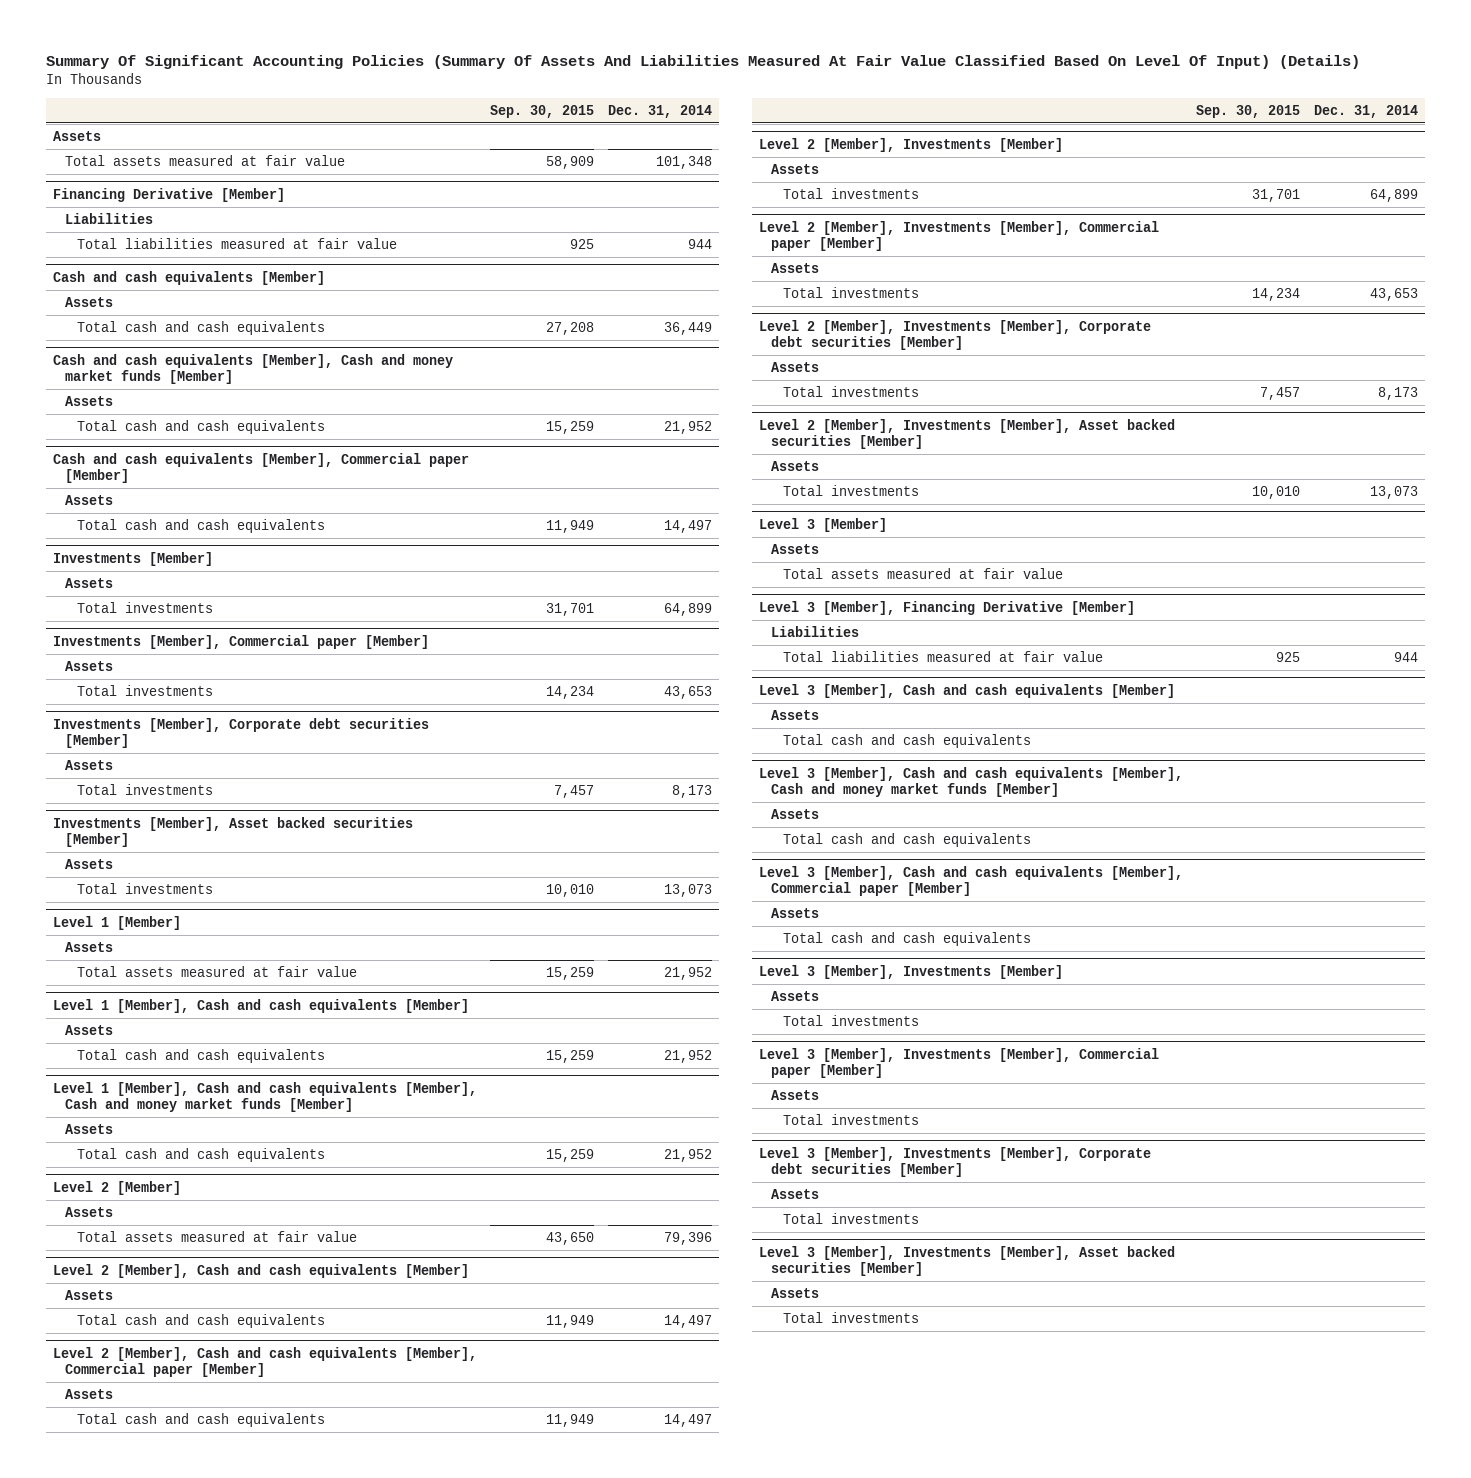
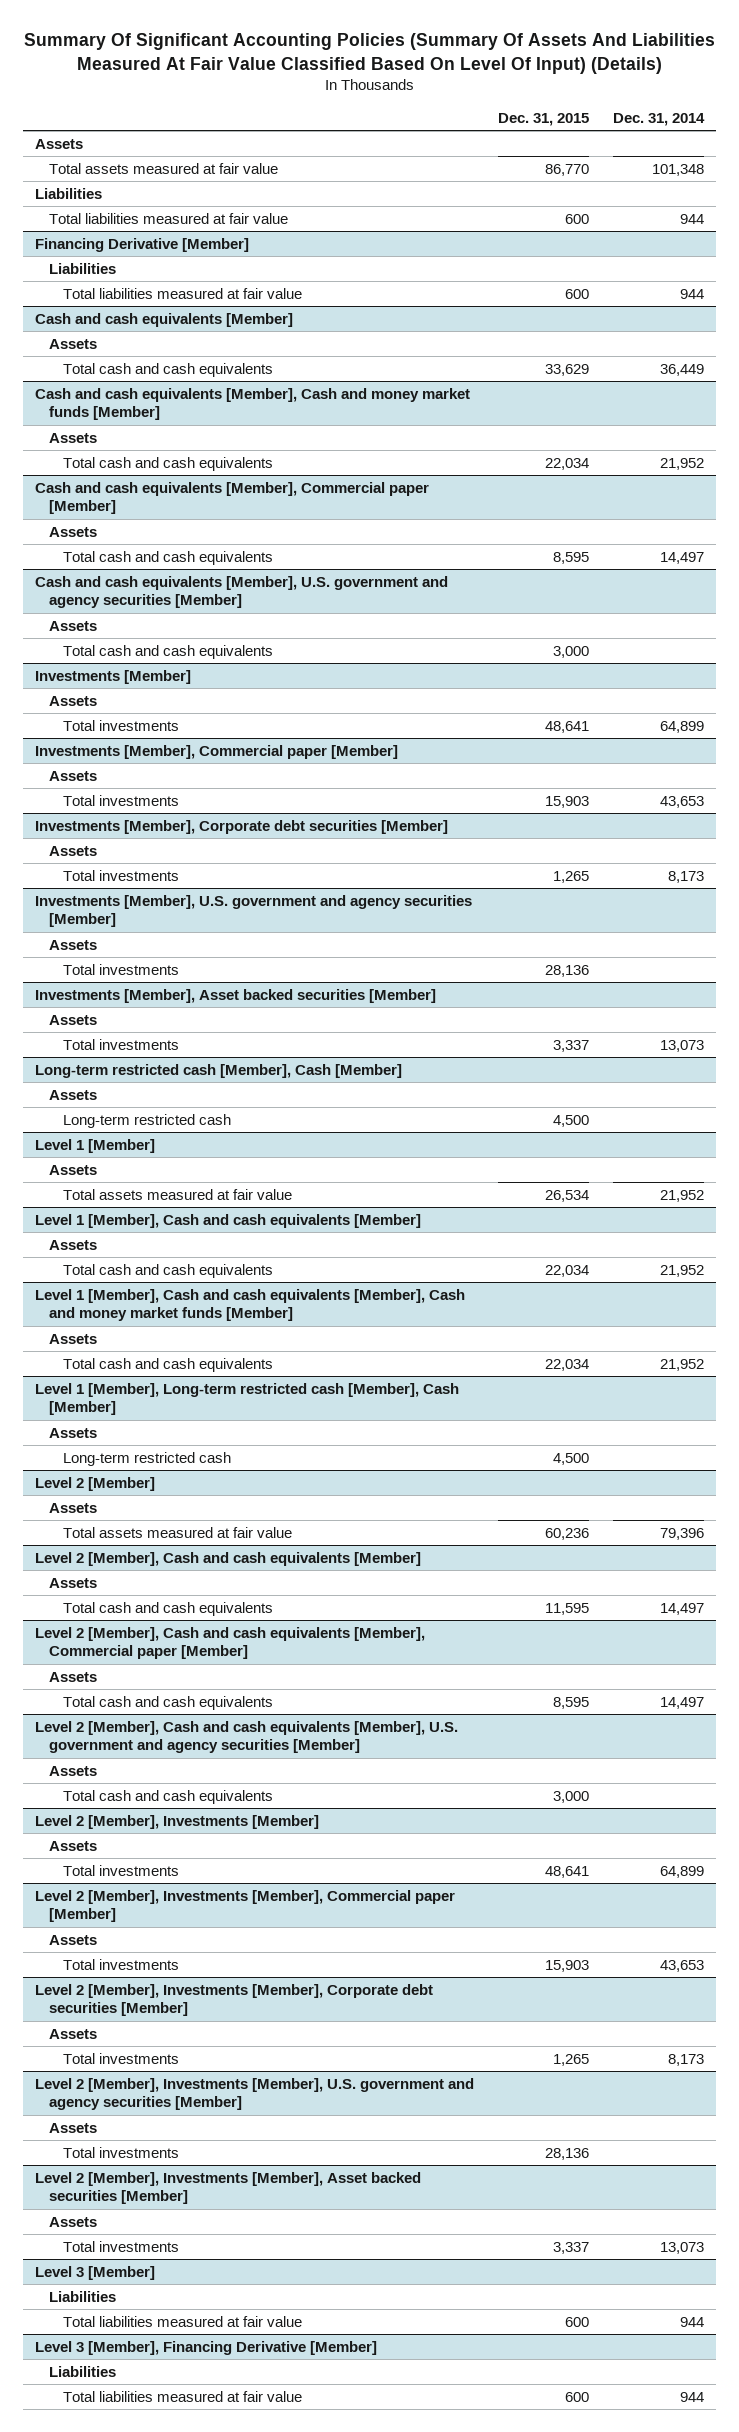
- | Sep. 30, 2015 | Dec. 31, 2014
+ | Dec. 31, 2015 | Dec. 31, 2014
+ Liabilities
+ Total liabilities measured at fair value | 600 | 944
+ Cash and cash equivalents [Member], U.S. government and agency securities [Member]
+ Assets
+ Total cash and cash equivalents | 3,000 |
+ Investments [Member], U.S. government and agency securities [Member]
+ Assets
+ Total investments | 28,136 |
+ Long-term restricted cash [Member], Cash [Member]
+ Assets
+ Long-term restricted cash | 4,500 |
+ Level 1 [Member], Long-term restricted cash [Member], Cash [Member]
+ Assets
+ Long-term restricted cash | 4,500 |
+ Level 2 [Member], Cash and cash equivalents [Member], U.S. government and agency securities [Member]
+ Assets
+ Total cash and cash equivalents | 3,000 |
+ Level 2 [Member], Investments [Member], U.S. government and agency securities [Member]
+ Assets
+ Total investments | 28,136 |
@ Level 3 [Member]
- Assets
- Total assets measured at fair value
+ Liabilities
+ Total liabilities measured at fair value | 600 | 944
- Level 3 [Member], Cash and cash equivalents [Member]
- Assets
- Total cash and cash equivalents
- Level 3 [Member], Cash and cash equivalents [Member], Cash and money market funds [Member]
- Assets
- Total cash and cash equivalents
- Level 3 [Member], Cash and cash equivalents [Member], Commercial paper [Member]
- Assets
- Total cash and cash equivalents
- Level 3 [Member], Investments [Member]
- Assets
- Total investments
- Level 3 [Member], Investments [Member], Commercial paper [Member]
- Assets
- Total investments
- Level 3 [Member], Investments [Member], Corporate debt securities [Member]
- Assets
- Total investments
- Level 3 [Member], Investments [Member], Asset backed securities [Member]
- Assets
- Total investments

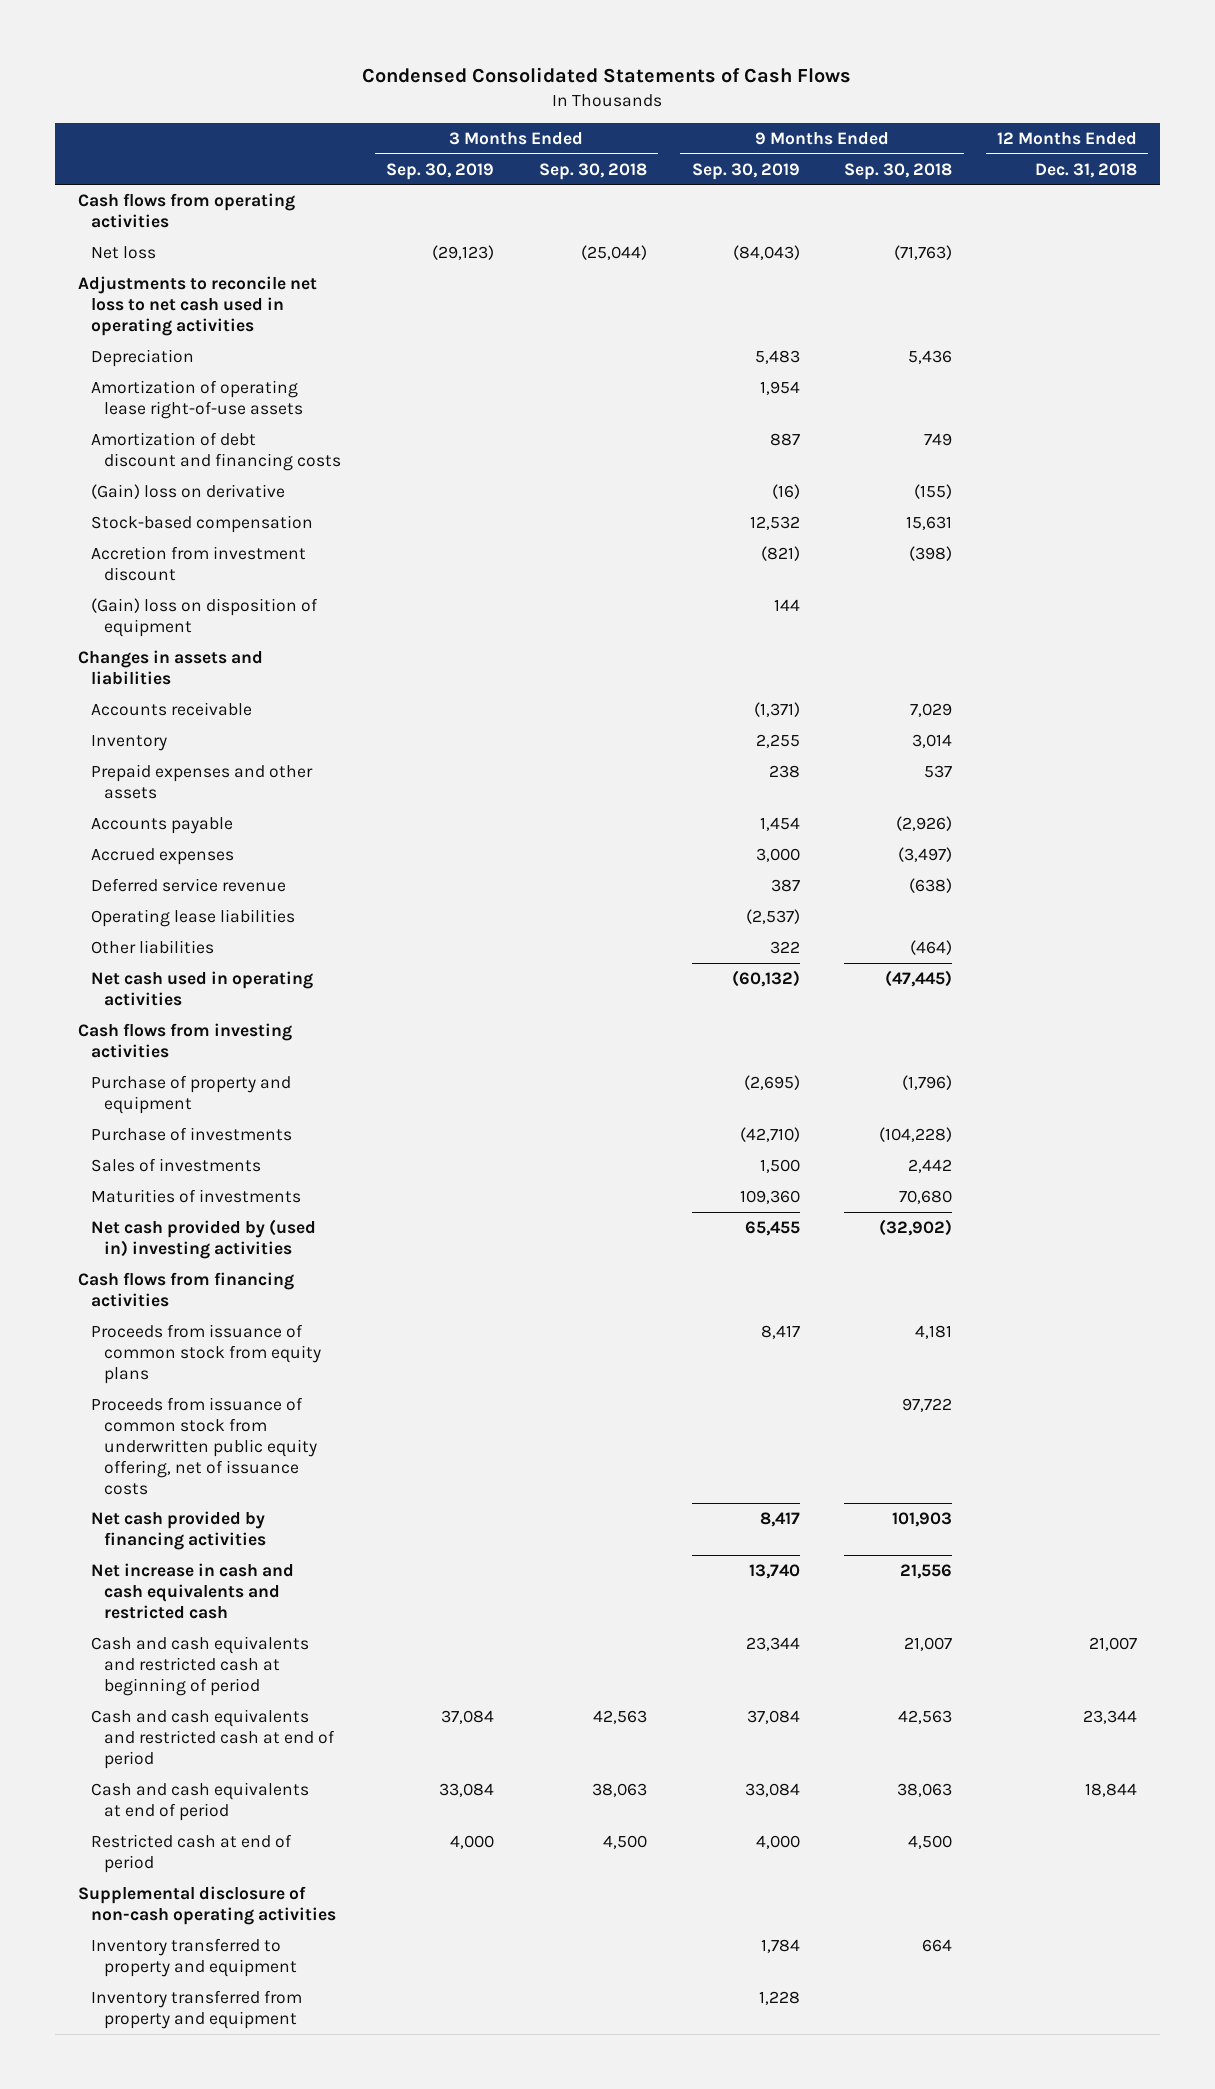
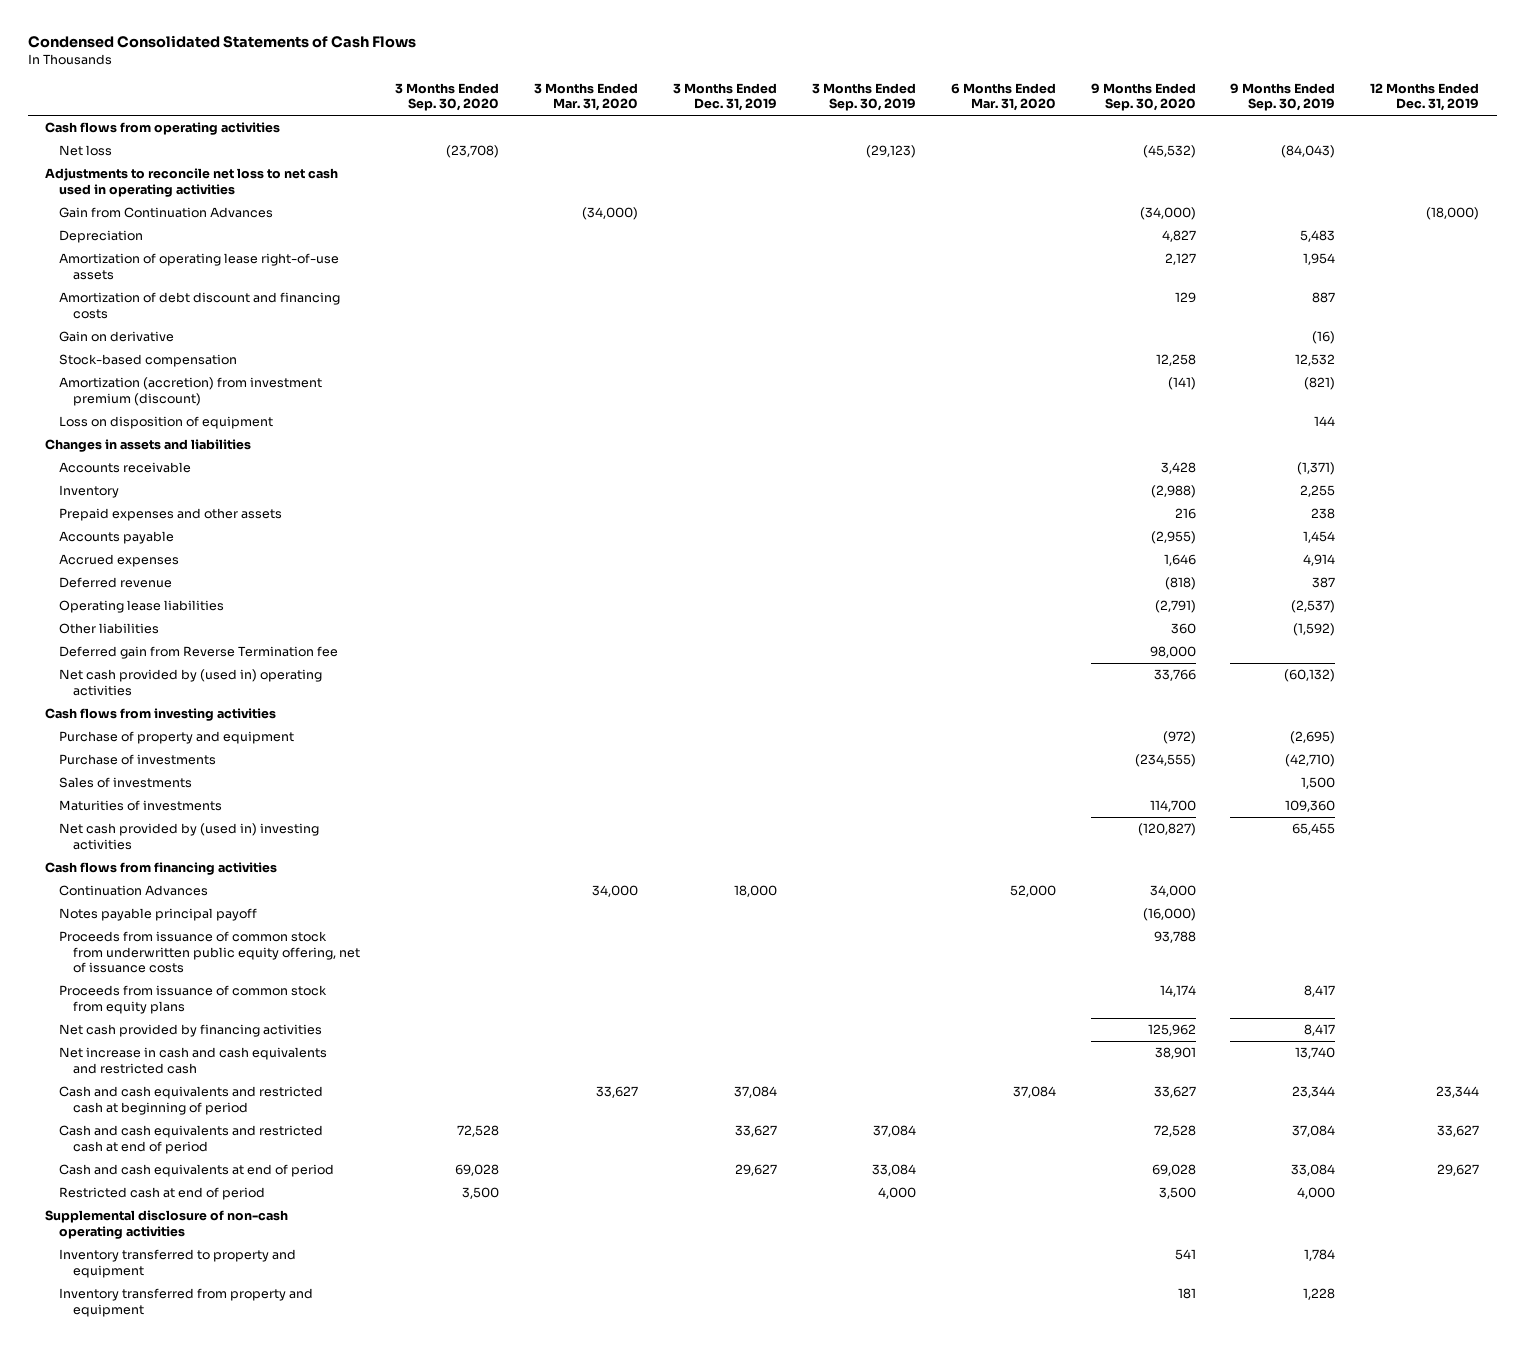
- | 3 Months Ended Sep. 30, 2019 | 3 Months Ended Sep. 30, 2018 | 9 Months Ended Sep. 30, 2019 | 9 Months Ended Sep. 30, 2018 | 12 Months Ended Dec. 31, 2018
+ | 3 Months Ended Sep. 30, 2020 | 3 Months Ended Mar. 31, 2020 | 3 Months Ended Dec. 31, 2019 | 3 Months Ended Sep. 30, 2019 | 6 Months Ended Mar. 31, 2020 | 9 Months Ended Sep. 30, 2020 | 9 Months Ended Sep. 30, 2019 | 12 Months Ended Dec. 31, 2019
+ Gain from Continuation Advances | | (34,000) | | | | (34,000) | | (18,000)
- (Gain) loss on derivative | | | (16) | (155) |
+ Gain on derivative | | | | | | | (16) |
- Accretion from investment discount | | | (821) | (398) |
- (Gain) loss on disposition of equipment | | | 144 | |
+ Amortization (accretion) from investment premium (discount) | | | | | | (141) | (821) |
+ Loss on disposition of equipment | | | | | | | 144 |
- Accrued expenses | | | 3,000 | (3,497) |
- Deferred service revenue | | | 387 | (638) |
+ Accrued expenses | | | | | | 1,646 | 4,914 |
+ Deferred revenue | | | | | | (818) | 387 |
- Other liabilities | | | 322 | (464) |
- Net cash used in operating activities | | | (60,132) | (47,445) |
+ Other liabilities | | | | | | 360 | (1,592) |
+ Deferred gain from Reverse Termination fee | | | | | | 98,000 | |
+ Net cash provided by (used in) operating activities | | | | | | 33,766 | (60,132) |
+ Continuation Advances | | 34,000 | 18,000 | | 52,000 | 34,000 | |
+ Notes payable principal payoff | | | | | | (16,000) | |
moved down: Proceeds from issuance of common stock from equity plans | | | | | | 14,174 | 8,417 |

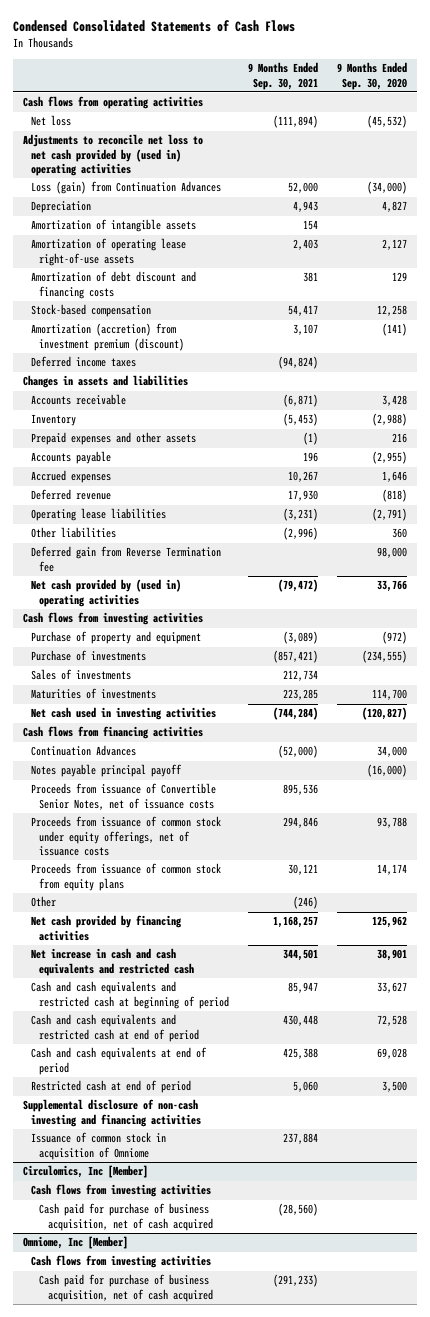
- | 3 Months Ended Sep. 30, 2020 | 3 Months Ended Mar. 31, 2020 | 3 Months Ended Dec. 31, 2019 | 3 Months Ended Sep. 30, 2019 | 6 Months Ended Mar. 31, 2020 | 9 Months Ended Sep. 30, 2020 | 9 Months Ended Sep. 30, 2019 | 12 Months Ended Dec. 31, 2019
+ | 9 Months Ended Sep. 30, 2021 | 9 Months Ended Sep. 30, 2020
- Adjustments to reconcile net loss to net cash used in operating activities
- Gain from Continuation Advances | | (34,000) | | | | (34,000) | | (18,000)
+ Adjustments to reconcile net loss to net cash provided by (used in) operating activities
+ Loss (gain) from Continuation Advances | 52,000 | (34,000)
+ Amortization of intangible assets | 154 |
- Gain on derivative | | | | | | | (16) |
- Loss on disposition of equipment | | | | | | | 144 |
+ Deferred income taxes | (94,824) |
- Net cash provided by (used in) investing activities | | | | | | (120,827) | 65,455 |
+ Net cash used in investing activities | (744,284) | (120,827)
- Proceeds from issuance of common stock from underwritten public equity offering, net of issuance costs | | | | | | 93,788 | |
+ Proceeds from issuance of Convertible Senior Notes, net of issuance costs | 895,536 |
+ Proceeds from issuance of common stock under equity offerings, net of issuance costs | 294,846 | 93,788
+ Other | (246) |
- Supplemental disclosure of non-cash operating activities
- Inventory transferred to property and equipment | | | | | | 541 | 1,784 |
- Inventory transferred from property and equipment | | | | | | 181 | 1,228 |
+ Supplemental disclosure of non-cash investing and financing activities
+ Issuance of common stock in acquisition of Omniome | 237,884 |
+ Circulomics, Inc [Member]
+ Cash flows from investing activities
+ Cash paid for purchase of business acquisition, net of cash acquired | (28,560) |
+ Omniome, Inc [Member]
+ Cash flows from investing activities
+ Cash paid for purchase of business acquisition, net of cash acquired | (291,233) |

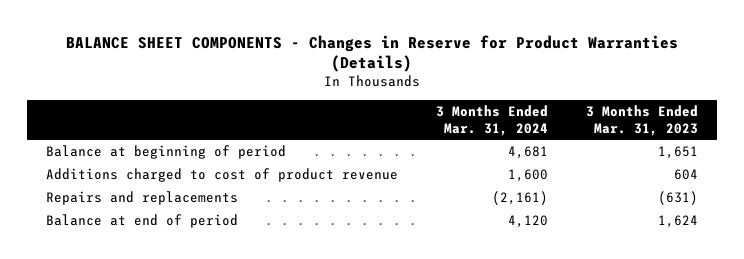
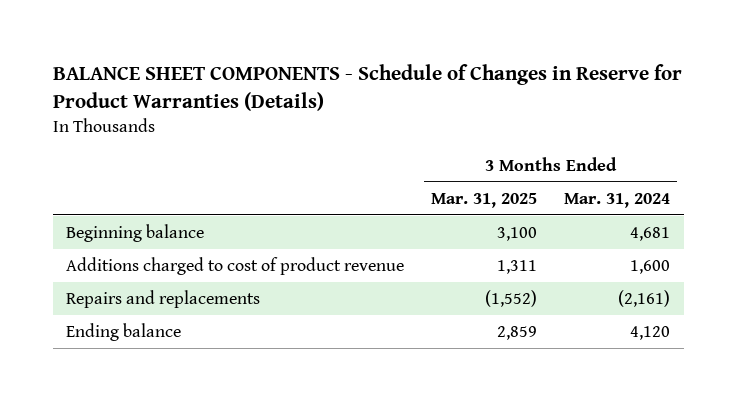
- BALANCE SHEET COMPONENTS - Changes in Reserve for Product Warranties (Details)
+ BALANCE SHEET COMPONENTS - Schedule of Changes in Reserve for Product Warranties (Details)
- | 3 Months Ended Mar. 31, 2024 | 3 Months Ended Mar. 31, 2023
+ | 3 Months Ended Mar. 31, 2025 | 3 Months Ended Mar. 31, 2024
- Balance at beginning of period | 4,681 | 1,651
+ Beginning balance | 3,100 | 4,681
- Balance at end of period | 4,120 | 1,624
+ Ending balance | 2,859 | 4,120

